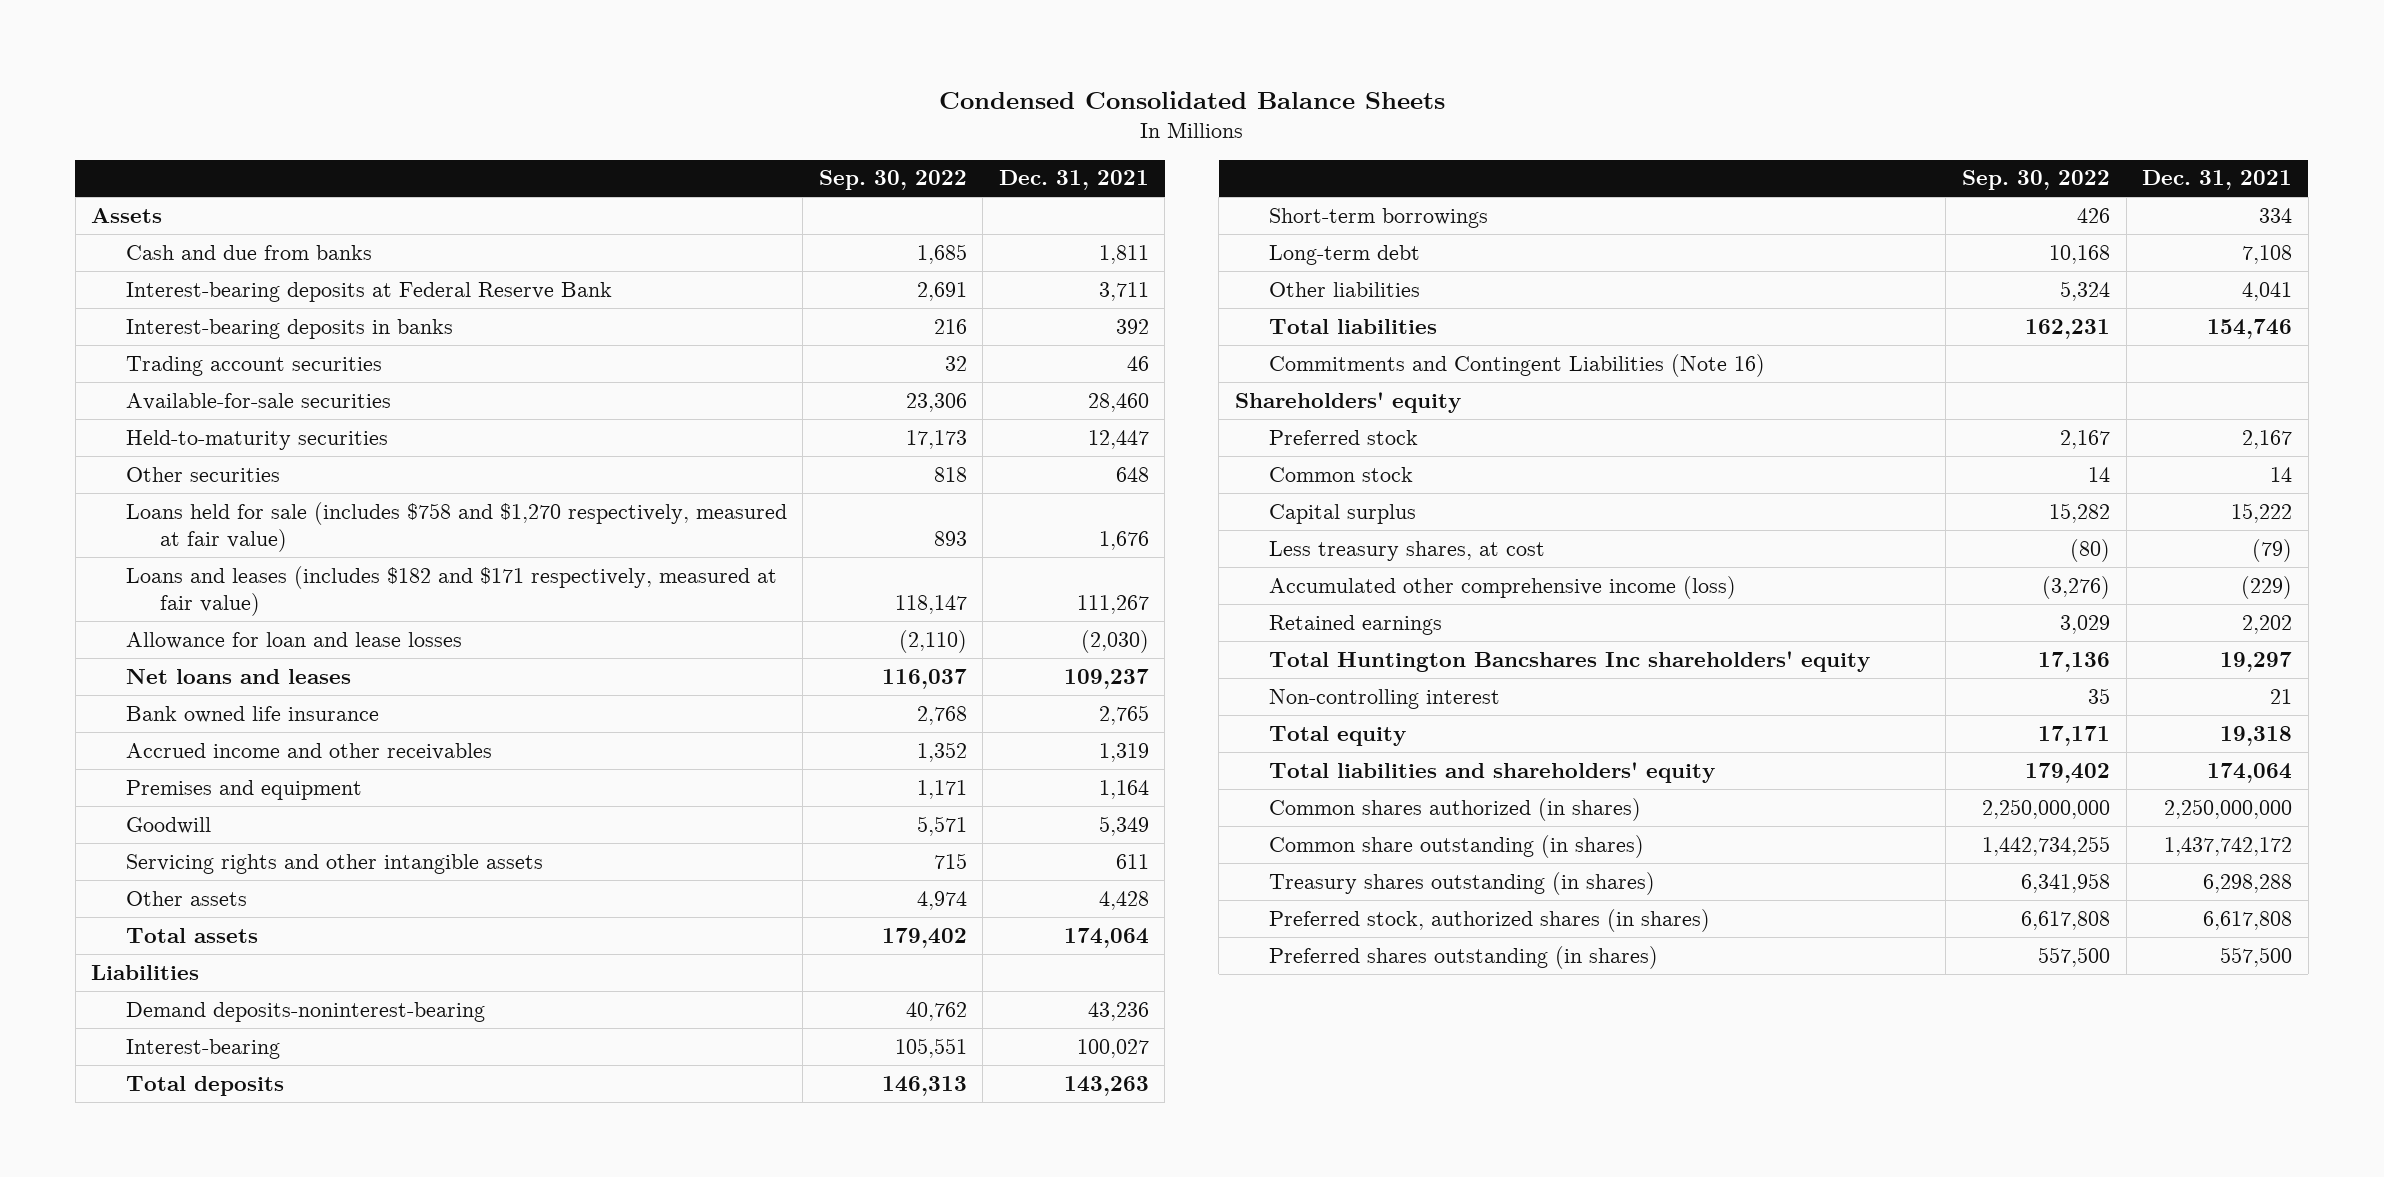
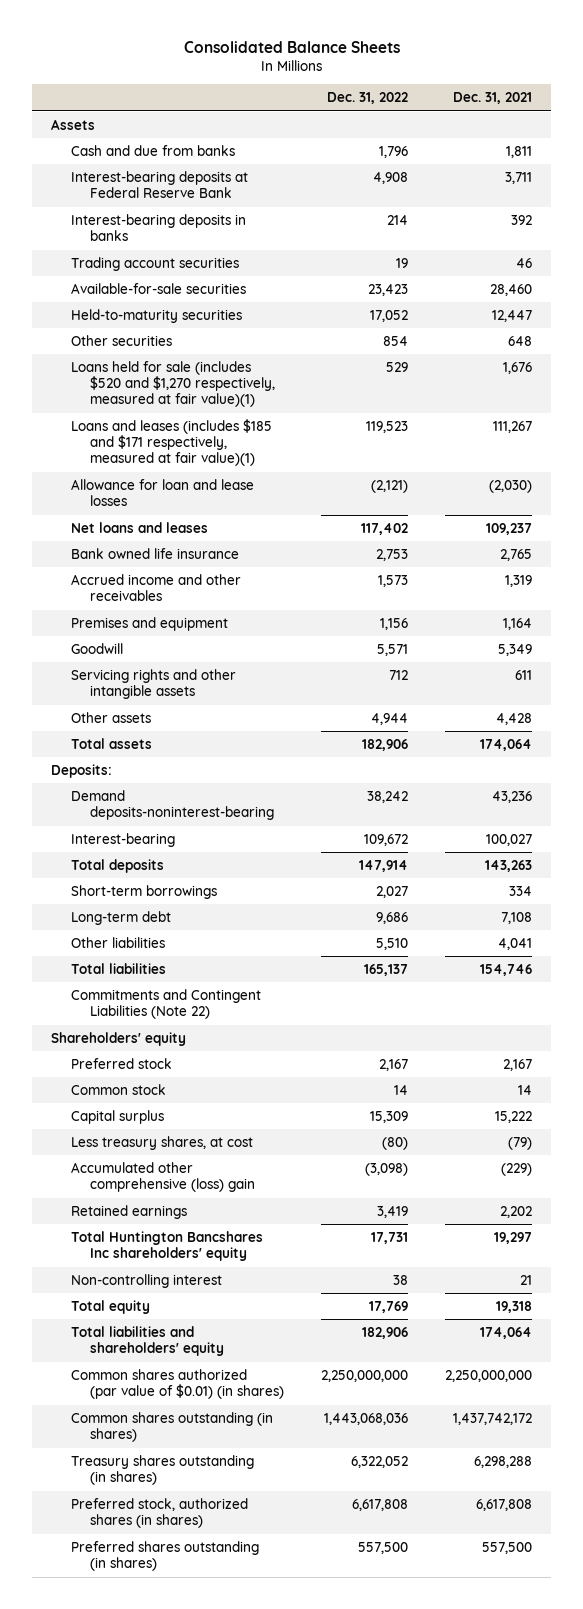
- Condensed Consolidated Balance Sheets
+ Consolidated Balance Sheets
- | Sep. 30, 2022 | Dec. 31, 2021
+ | Dec. 31, 2022 | Dec. 31, 2021
- Loans held for sale (includes $758 and $1,270 respectively, measured at fair value) | 893 | 1,676
- Loans and leases (includes $182 and $171 respectively, measured at fair value) | 118,147 | 111,267
+ Loans held for sale (includes $520 and $1,270 respectively, measured at fair value)(1) | 529 | 1,676
+ Loans and leases (includes $185 and $171 respectively, measured at fair value)(1) | 119,523 | 111,267
- Liabilities
+ Deposits:
- Commitments and Contingent Liabilities (Note 16)
+ Commitments and Contingent Liabilities (Note 22)
- Accumulated other comprehensive income (loss) | (3,276) | (229)
+ Accumulated other comprehensive (loss) gain | (3,098) | (229)
- Common shares authorized (in shares) | 2,250,000,000 | 2,250,000,000
- Common share outstanding (in shares) | 1,442,734,255 | 1,437,742,172
+ Common shares authorized (par value of $0.01) (in shares) | 2,250,000,000 | 2,250,000,000
+ Common shares outstanding (in shares) | 1,443,068,036 | 1,437,742,172

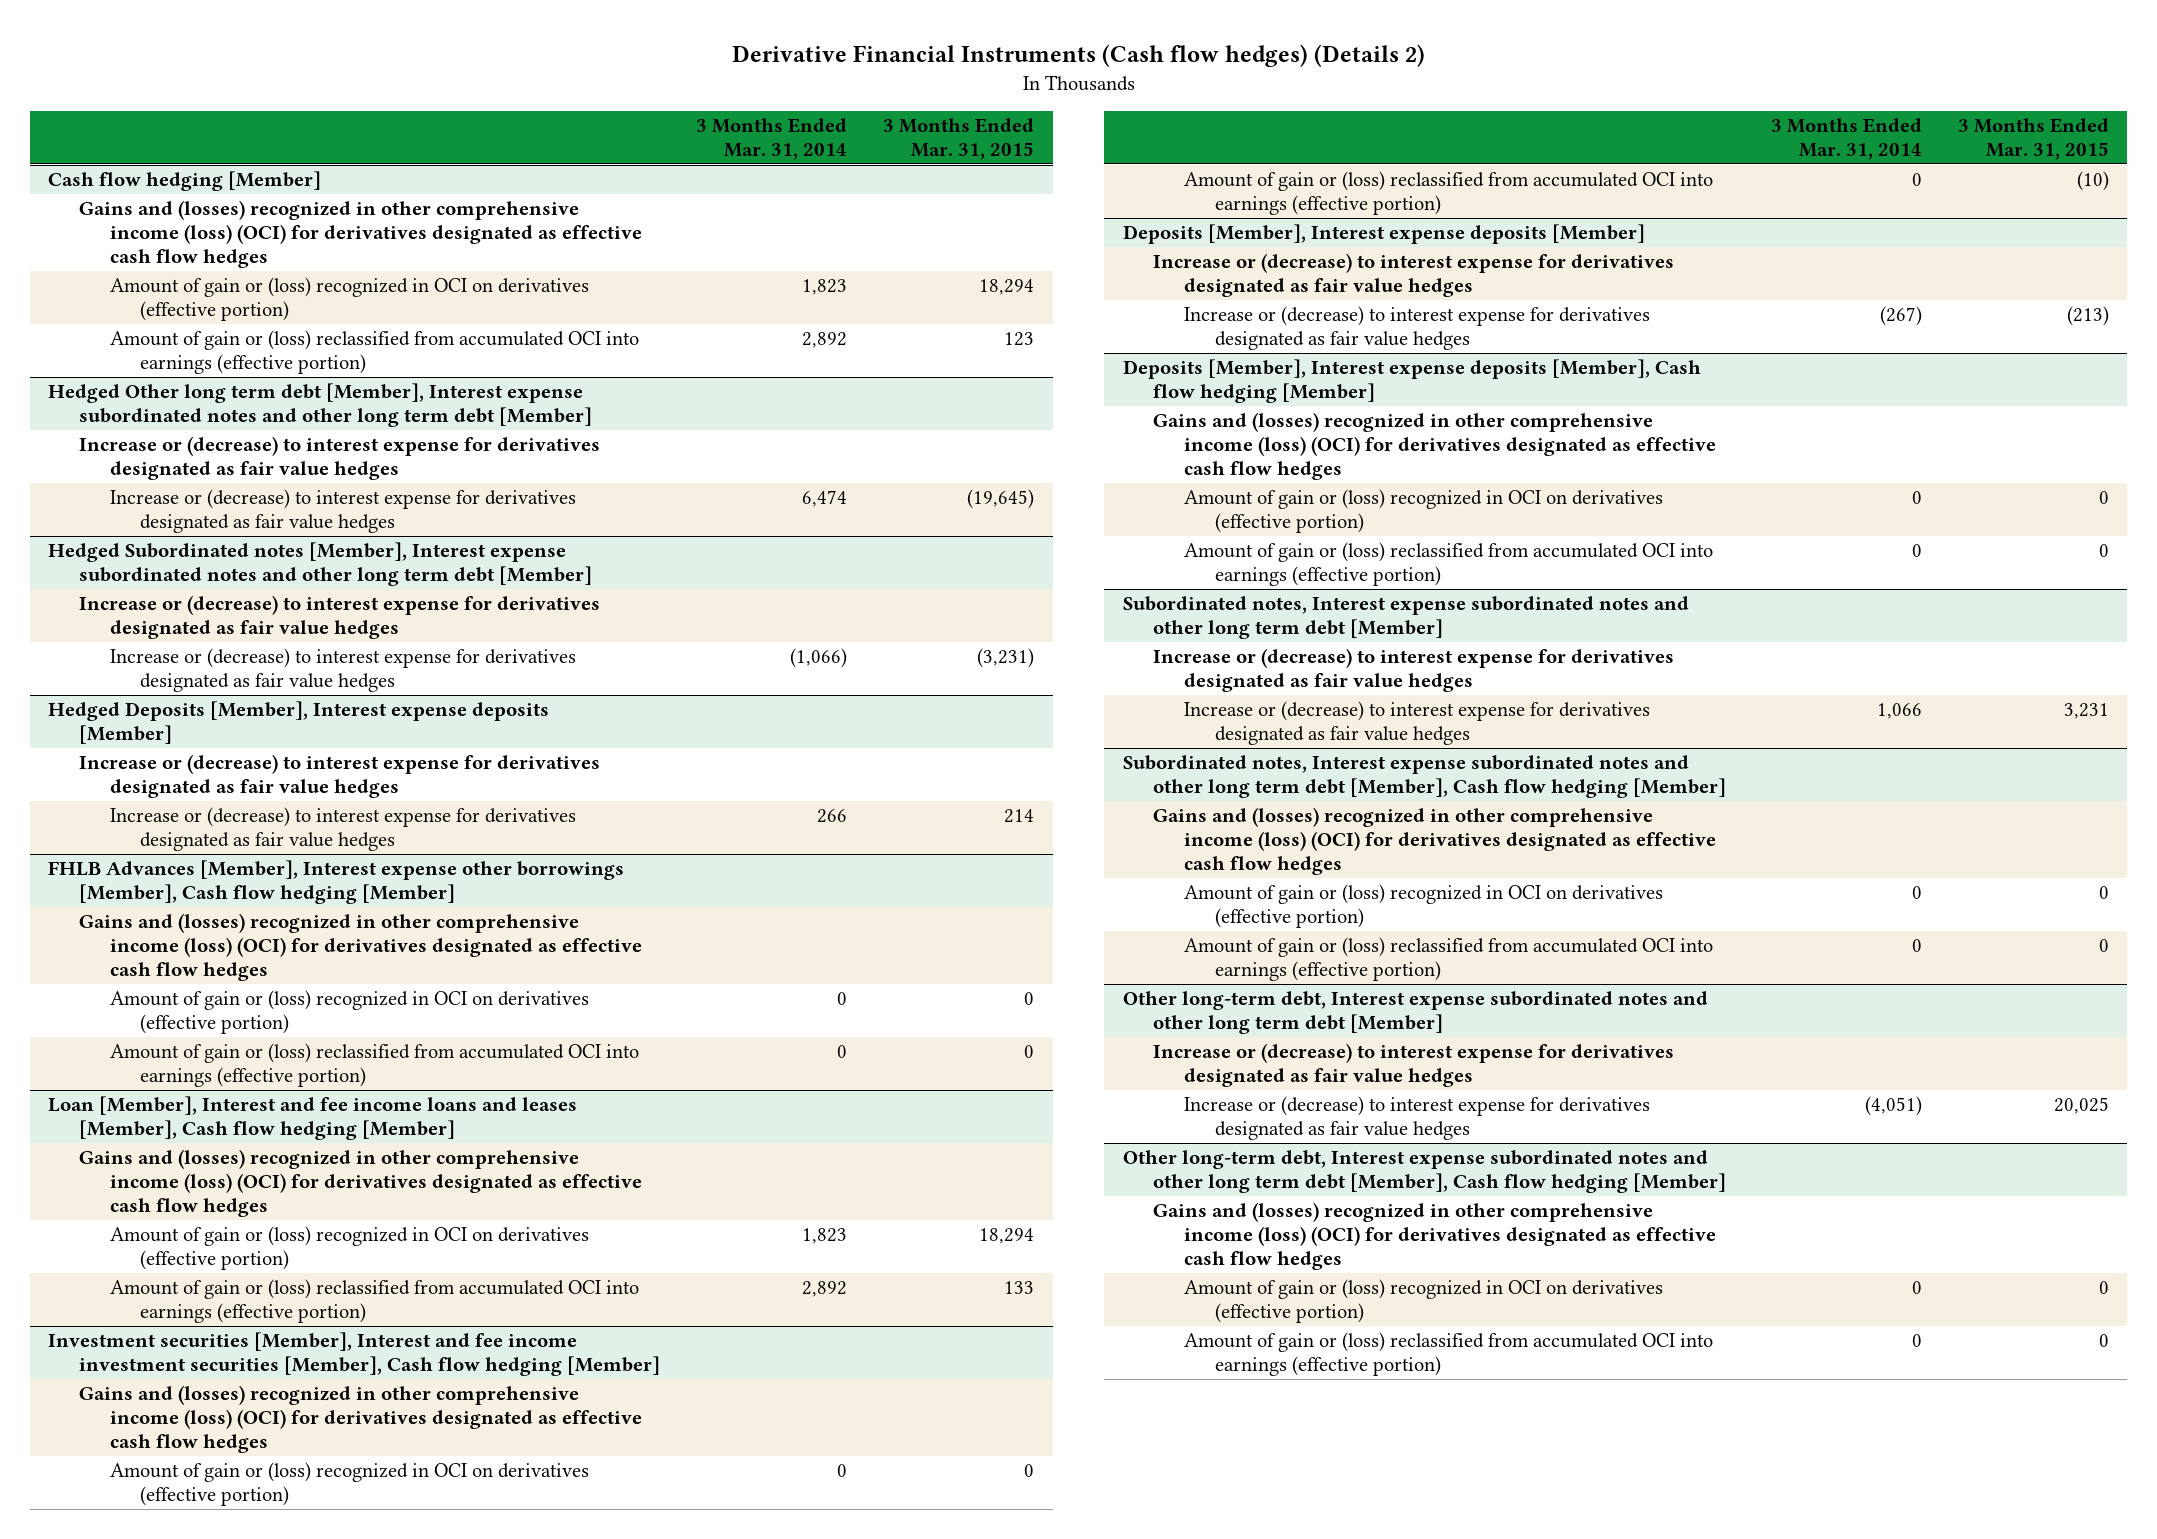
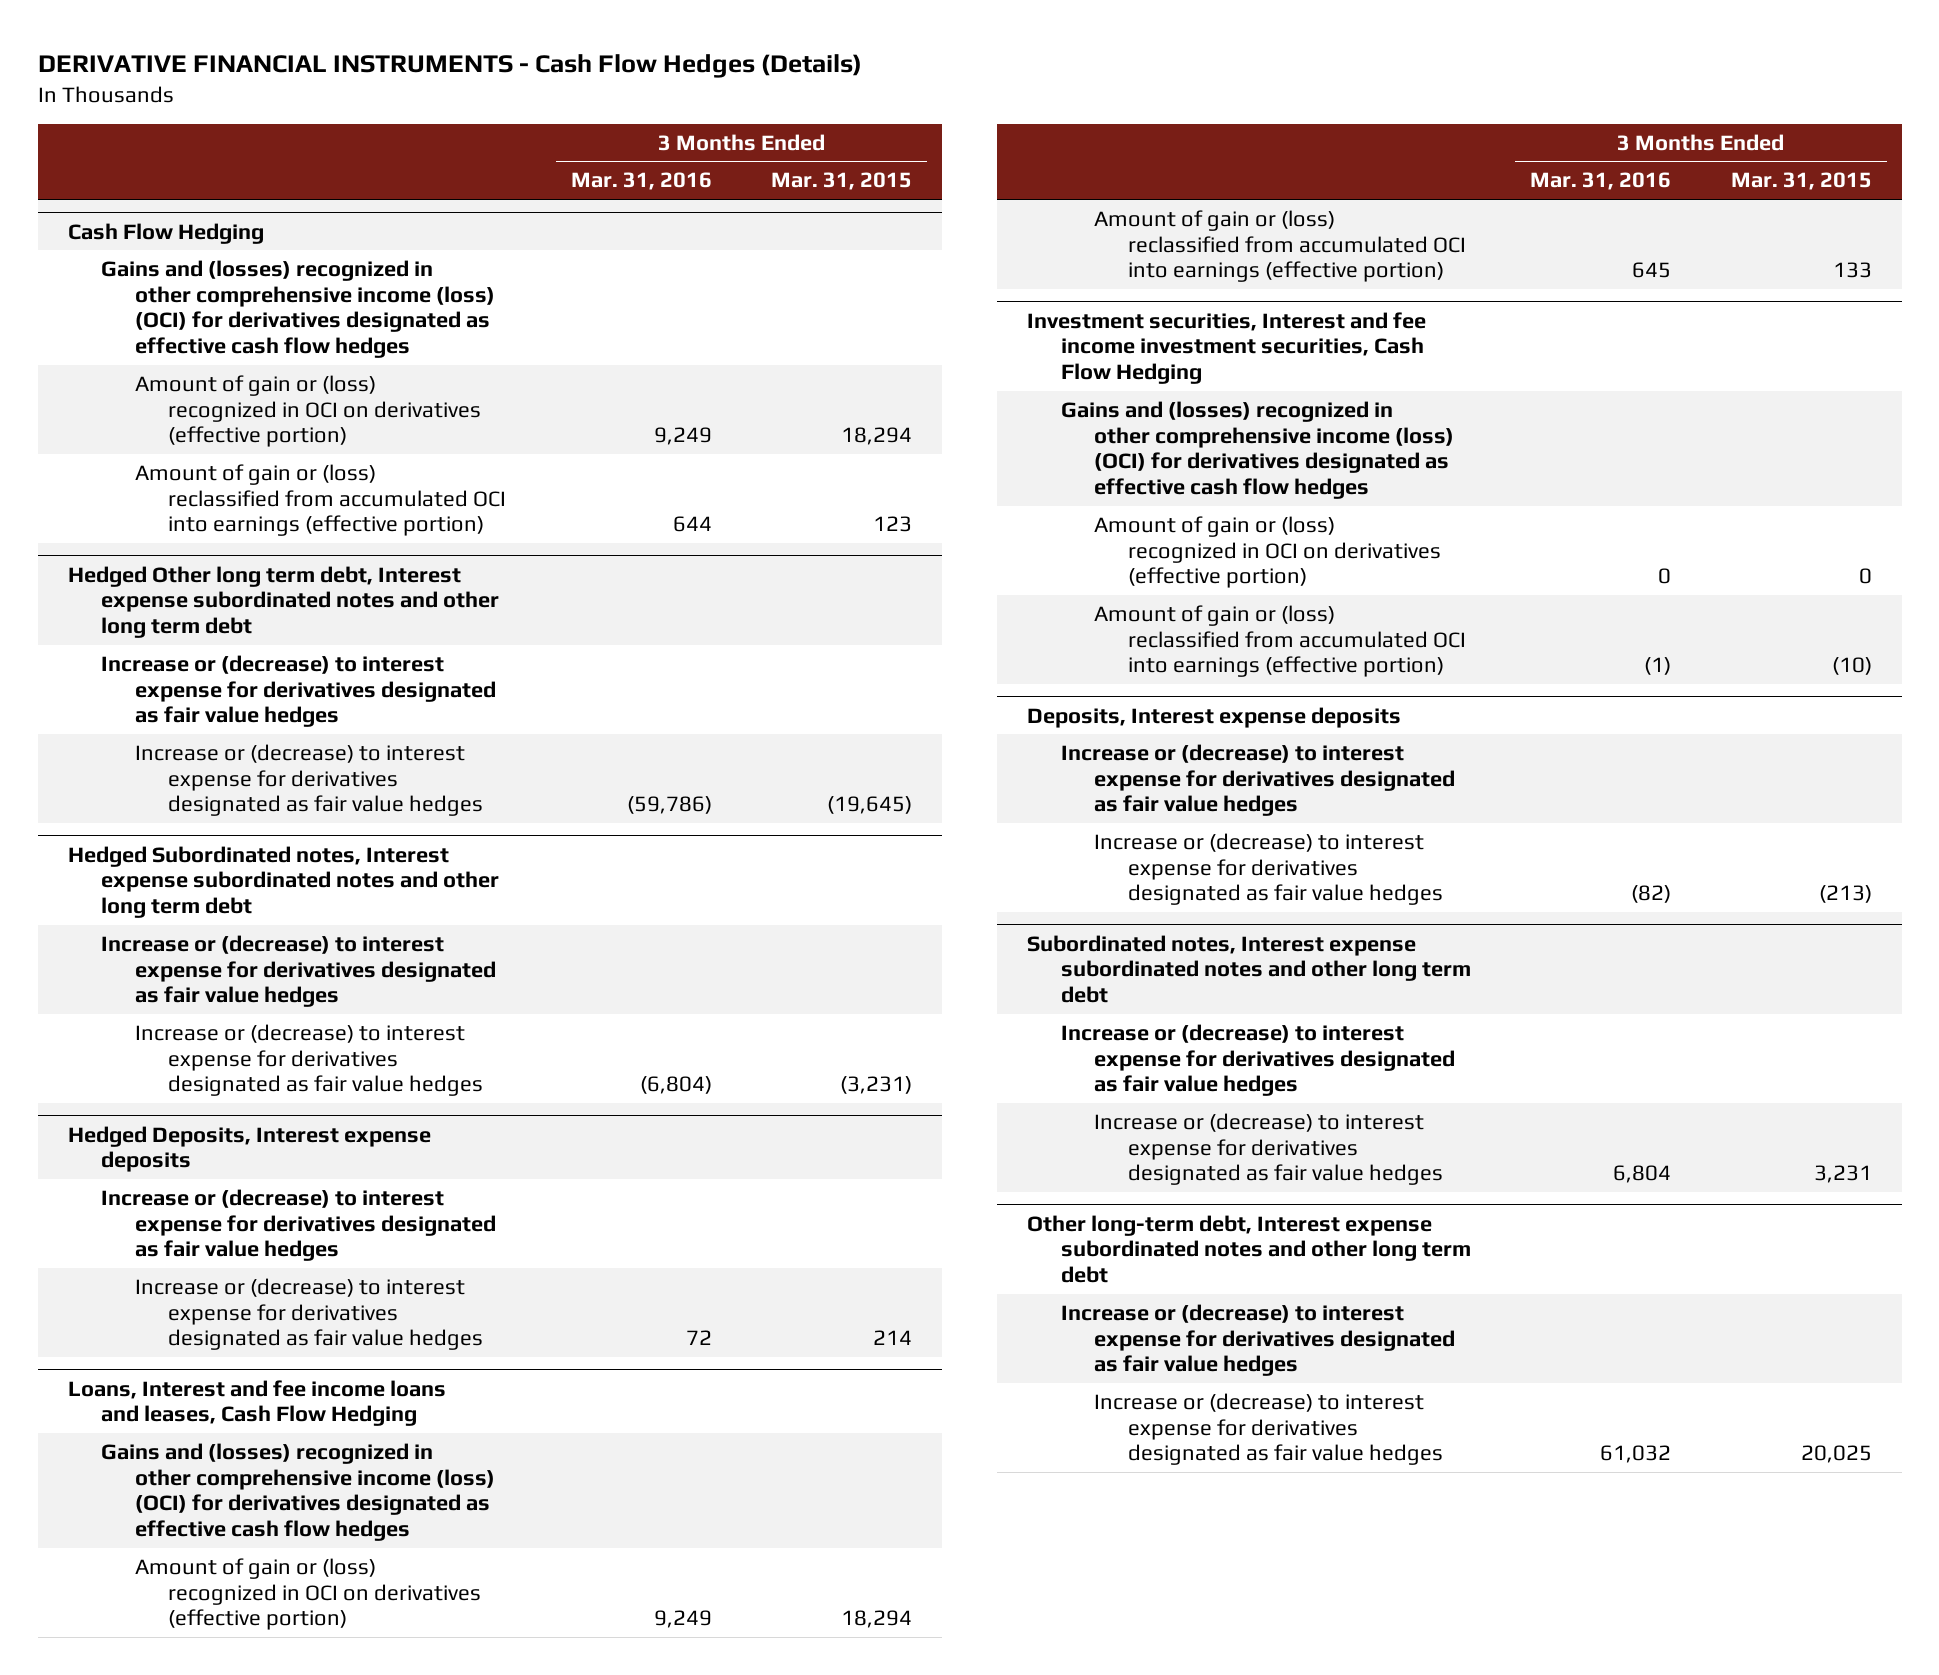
- Derivative Financial Instruments (Cash flow hedges) (Details 2)
+ DERIVATIVE FINANCIAL INSTRUMENTS - Cash Flow Hedges (Details)
- | 3 Months Ended Mar. 31, 2014 | 3 Months Ended Mar. 31, 2015
+ | 3 Months Ended Mar. 31, 2016 | 3 Months Ended Mar. 31, 2015
- Cash flow hedging [Member]
+ Cash Flow Hedging
- Hedged Other long term debt [Member], Interest expense subordinated notes and other long term debt [Member]
+ Hedged Other long term debt, Interest expense subordinated notes and other long term debt
- Hedged Subordinated notes [Member], Interest expense subordinated notes and other long term debt [Member]
+ Hedged Subordinated notes, Interest expense subordinated notes and other long term debt
- Hedged Deposits [Member], Interest expense deposits [Member]
+ Hedged Deposits, Interest expense deposits
- FHLB Advances [Member], Interest expense other borrowings [Member], Cash flow hedging [Member]
- Gains and (losses) recognized in other comprehensive income (loss) (OCI) for derivatives designated as effective cash flow hedges
- Amount of gain or (loss) recognized in OCI on derivatives (effective portion) | 0 | 0
- Amount of gain or (loss) reclassified from accumulated OCI into earnings (effective portion) | 0 | 0
- Loan [Member], Interest and fee income loans and leases [Member], Cash flow hedging [Member]
+ Loans, Interest and fee income loans and leases, Cash Flow Hedging
- Investment securities [Member], Interest and fee income investment securities [Member], Cash flow hedging [Member]
+ Investment securities, Interest and fee income investment securities, Cash Flow Hedging
- Deposits [Member], Interest expense deposits [Member]
+ Deposits, Interest expense deposits
- Deposits [Member], Interest expense deposits [Member], Cash flow hedging [Member]
- Gains and (losses) recognized in other comprehensive income (loss) (OCI) for derivatives designated as effective cash flow hedges
- Amount of gain or (loss) recognized in OCI on derivatives (effective portion) | 0 | 0
- Amount of gain or (loss) reclassified from accumulated OCI into earnings (effective portion) | 0 | 0
- Subordinated notes, Interest expense subordinated notes and other long term debt [Member]
+ Subordinated notes, Interest expense subordinated notes and other long term debt
- Subordinated notes, Interest expense subordinated notes and other long term debt [Member], Cash flow hedging [Member]
- Gains and (losses) recognized in other comprehensive income (loss) (OCI) for derivatives designated as effective cash flow hedges
- Amount of gain or (loss) recognized in OCI on derivatives (effective portion) | 0 | 0
- Amount of gain or (loss) reclassified from accumulated OCI into earnings (effective portion) | 0 | 0
- Other long-term debt, Interest expense subordinated notes and other long term debt [Member]
+ Other long-term debt, Interest expense subordinated notes and other long term debt
- Other long-term debt, Interest expense subordinated notes and other long term debt [Member], Cash flow hedging [Member]
- Gains and (losses) recognized in other comprehensive income (loss) (OCI) for derivatives designated as effective cash flow hedges
- Amount of gain or (loss) recognized in OCI on derivatives (effective portion) | 0 | 0
- Amount of gain or (loss) reclassified from accumulated OCI into earnings (effective portion) | 0 | 0

